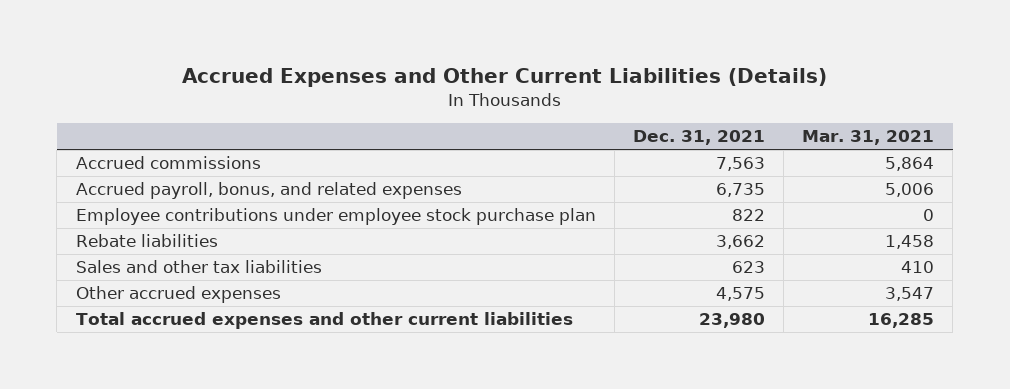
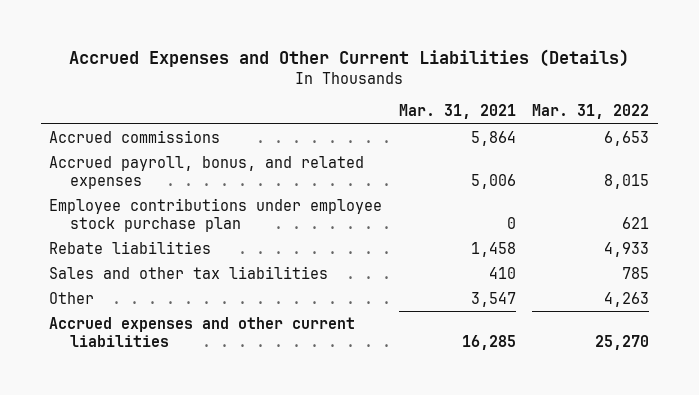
- | Dec. 31, 2021 | Mar. 31, 2021
+ | Mar. 31, 2021 | Mar. 31, 2022
- Other accrued expenses | 4,575 | 3,547
- Total accrued expenses and other current liabilities | 23,980 | 16,285
+ Other | 3,547 | 4,263
+ Accrued expenses and other current liabilities | 16,285 | 25,270

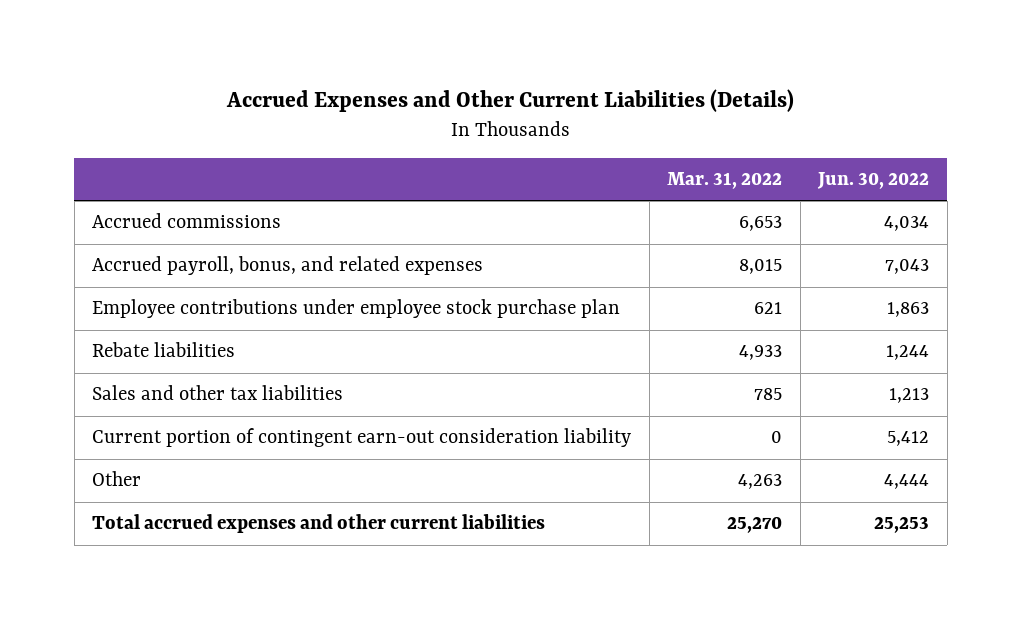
- | Mar. 31, 2021 | Mar. 31, 2022
+ | Mar. 31, 2022 | Jun. 30, 2022
+ Current portion of contingent earn-out consideration liability | 0 | 5,412
- Accrued expenses and other current liabilities | 16,285 | 25,270
+ Total accrued expenses and other current liabilities | 25,270 | 25,253

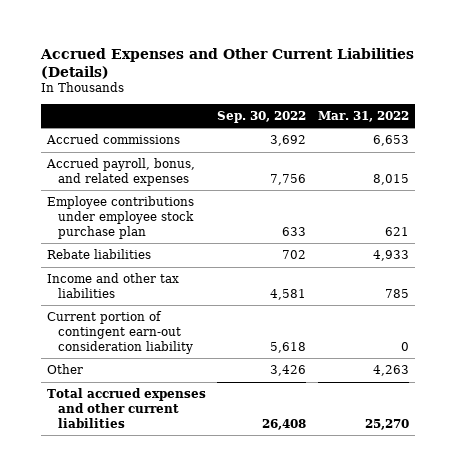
- | Mar. 31, 2022 | Jun. 30, 2022
+ | Sep. 30, 2022 | Mar. 31, 2022
- Sales and other tax liabilities | 785 | 1,213
+ Income and other tax liabilities | 4,581 | 785

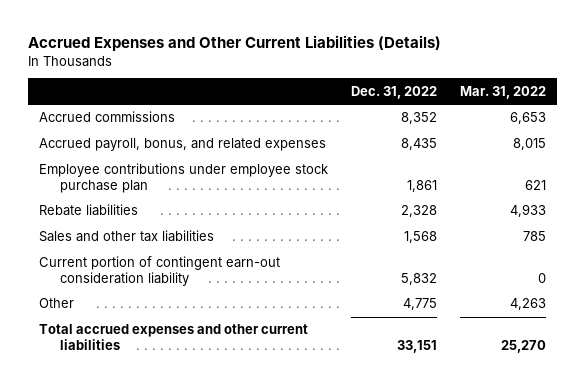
- | Sep. 30, 2022 | Mar. 31, 2022
+ | Dec. 31, 2022 | Mar. 31, 2022
- Income and other tax liabilities | 4,581 | 785
+ Sales and other tax liabilities | 1,568 | 785

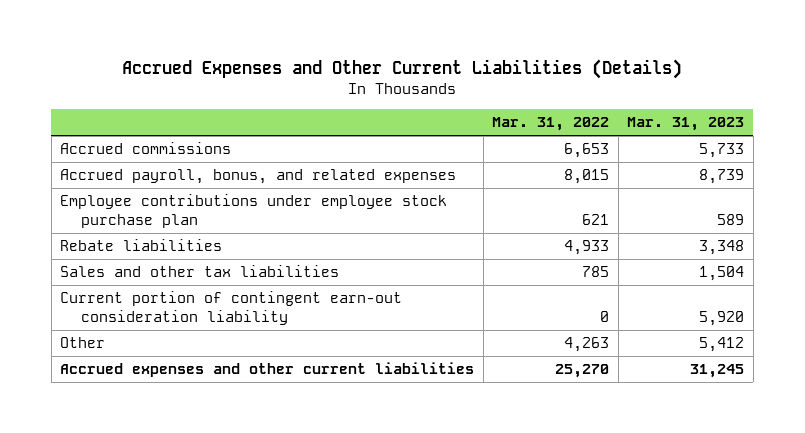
- | Dec. 31, 2022 | Mar. 31, 2022
+ | Mar. 31, 2022 | Mar. 31, 2023
- Total accrued expenses and other current liabilities | 33,151 | 25,270
+ Accrued expenses and other current liabilities | 25,270 | 31,245

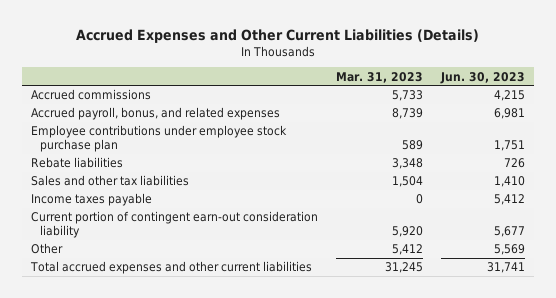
- | Mar. 31, 2022 | Mar. 31, 2023
+ | Mar. 31, 2023 | Jun. 30, 2023
+ Income taxes payable | 0 | 5,412
- Accrued expenses and other current liabilities | 25,270 | 31,245
+ Total accrued expenses and other current liabilities | 31,245 | 31,741

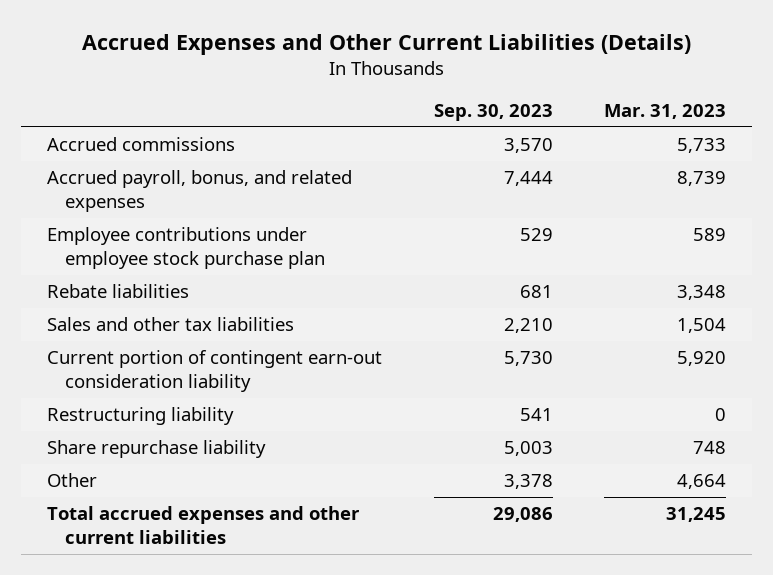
- | Mar. 31, 2023 | Jun. 30, 2023
+ | Sep. 30, 2023 | Mar. 31, 2023
- Income taxes payable | 0 | 5,412
- Other | 5,412 | 5,569
+ Restructuring liability | 541 | 0
+ Share repurchase liability | 5,003 | 748
+ Other | 3,378 | 4,664

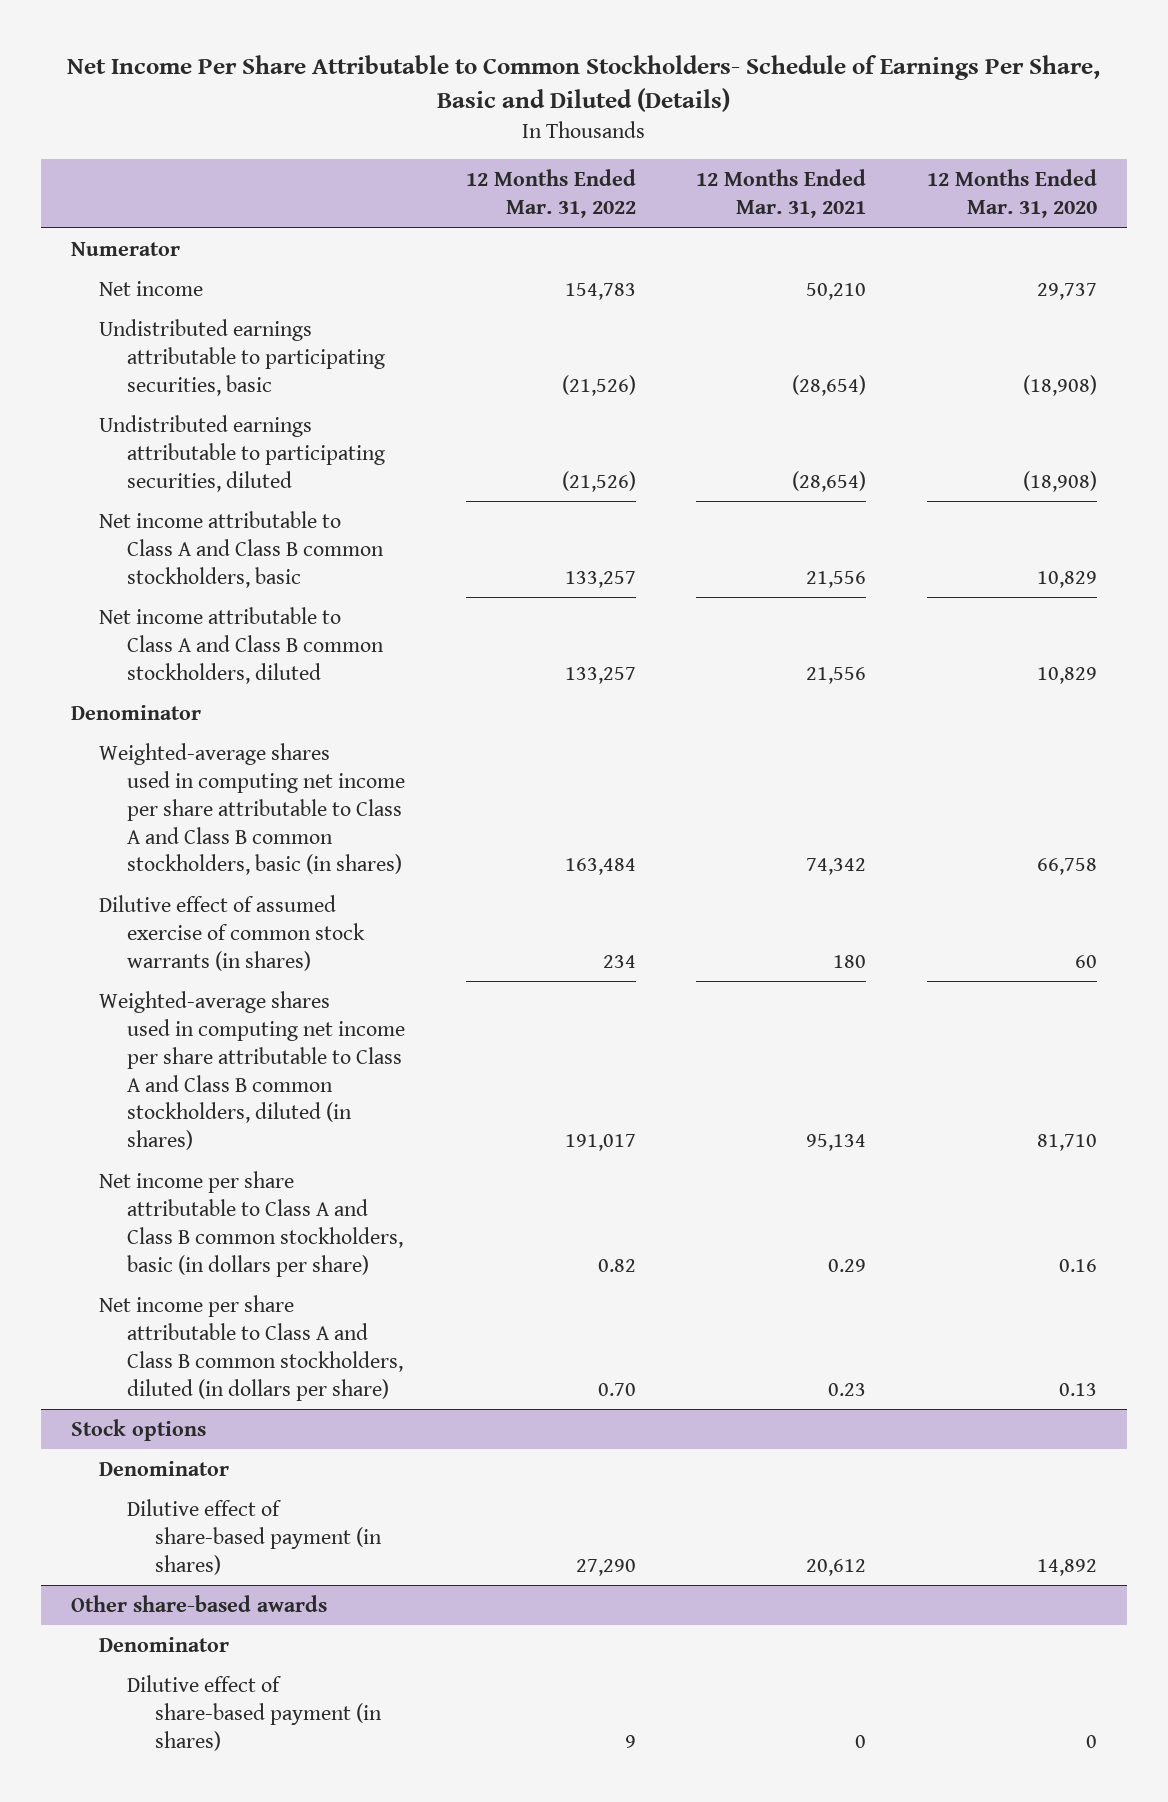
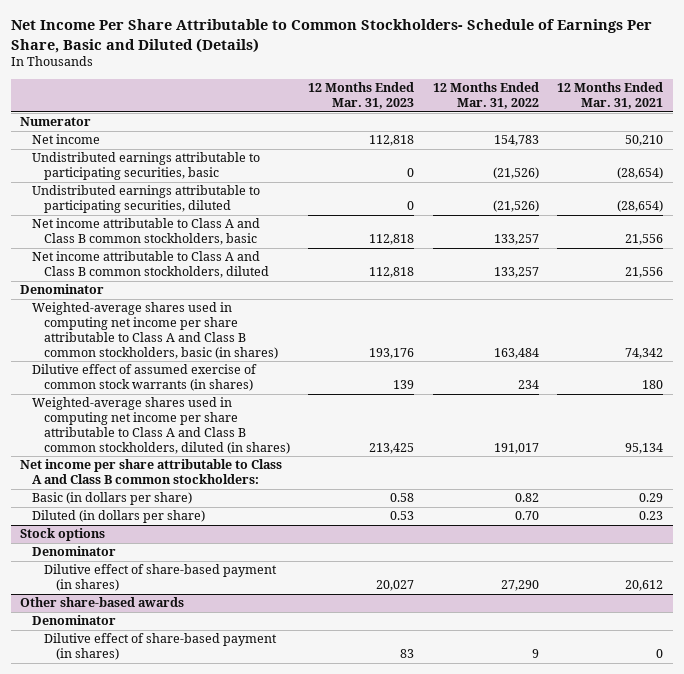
- | 12 Months Ended Mar. 31, 2022 | 12 Months Ended Mar. 31, 2021 | 12 Months Ended Mar. 31, 2020
+ | 12 Months Ended Mar. 31, 2023 | 12 Months Ended Mar. 31, 2022 | 12 Months Ended Mar. 31, 2021
- Net income per share attributable to Class A and Class B common stockholders, basic (in dollars per share) | 0.82 | 0.29 | 0.16
- Net income per share attributable to Class A and Class B common stockholders, diluted (in dollars per share) | 0.70 | 0.23 | 0.13
+ Net income per share attributable to Class A and Class B common stockholders:
+ Basic (in dollars per share) | 0.58 | 0.82 | 0.29
+ Diluted (in dollars per share) | 0.53 | 0.70 | 0.23

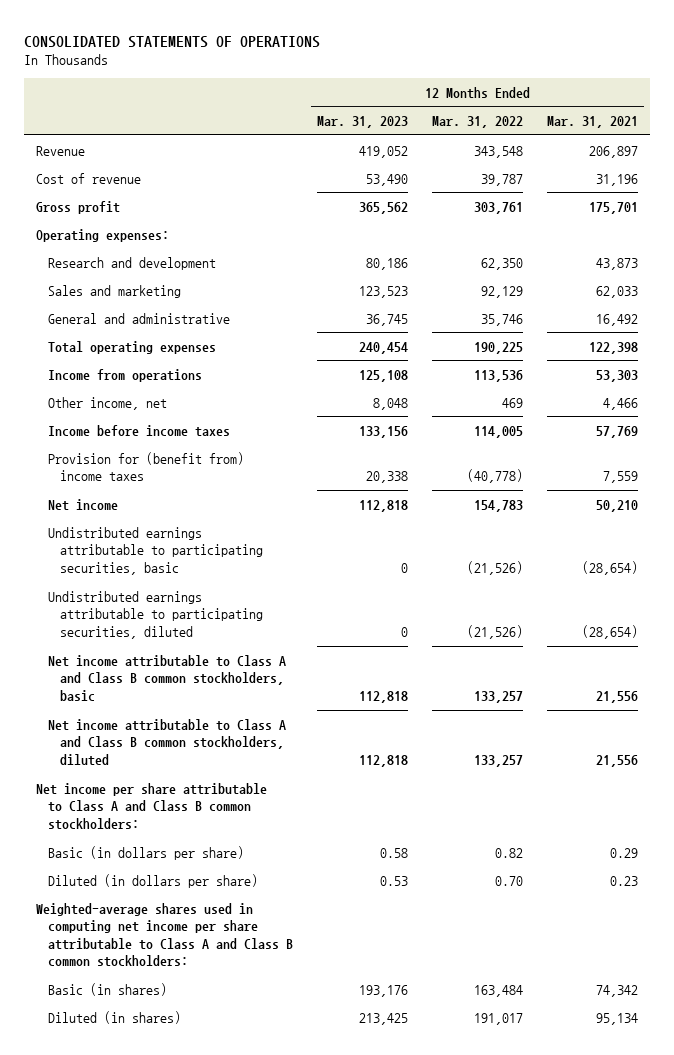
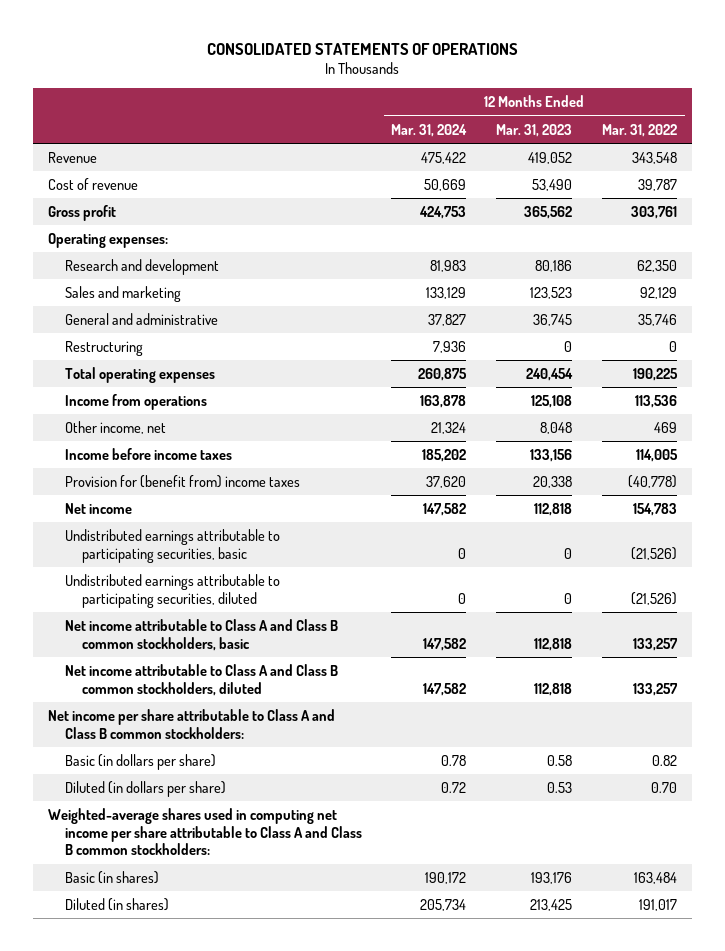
- | 12 Months Ended Mar. 31, 2023 | 12 Months Ended Mar. 31, 2022 | 12 Months Ended Mar. 31, 2021
+ | 12 Months Ended Mar. 31, 2024 | 12 Months Ended Mar. 31, 2023 | 12 Months Ended Mar. 31, 2022
+ Restructuring | 7,936 | 0 | 0

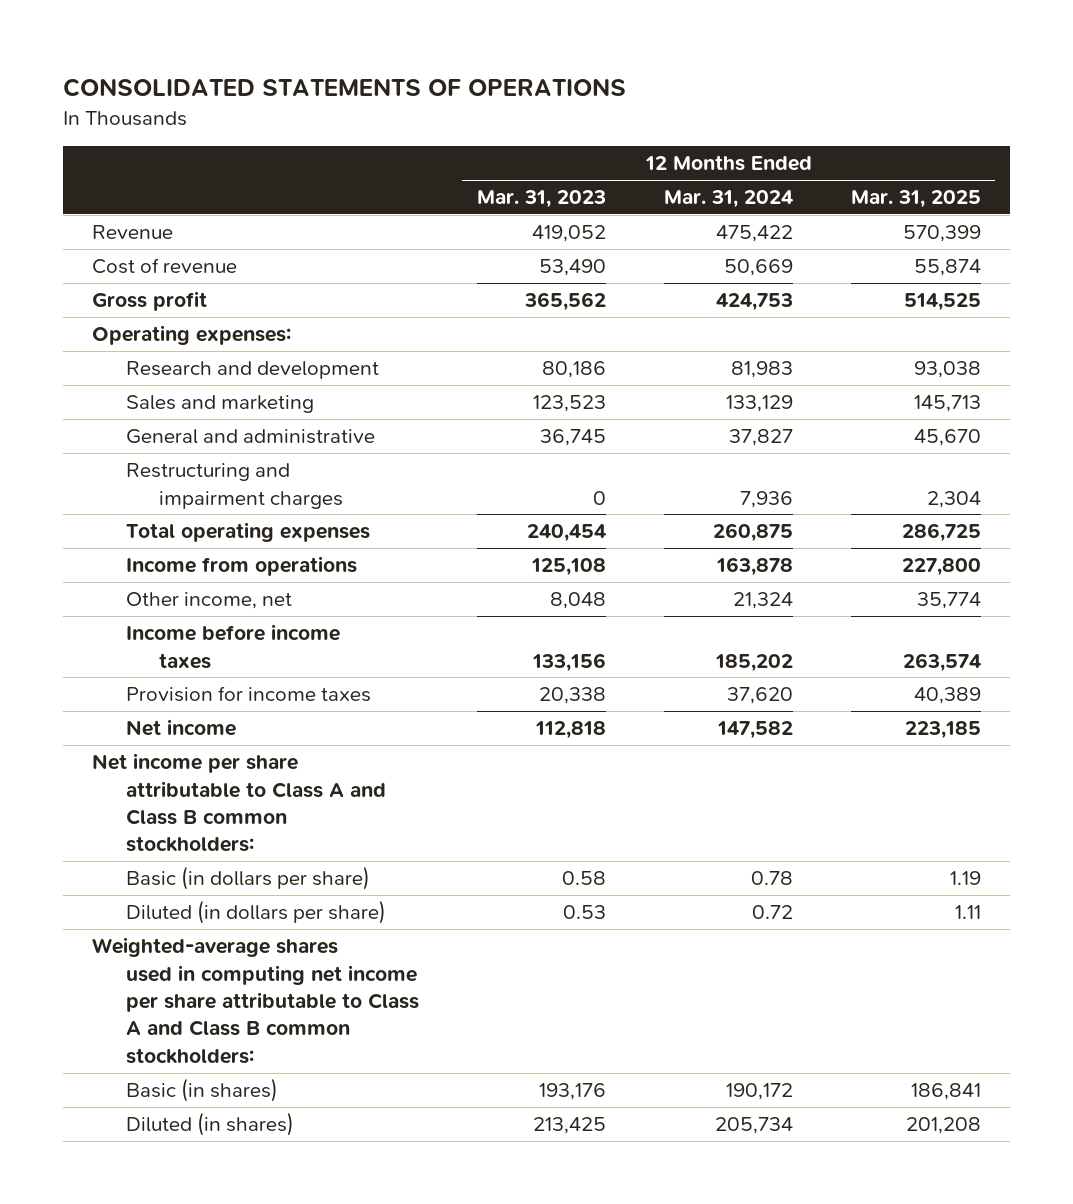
- | 12 Months Ended Mar. 31, 2024 | 12 Months Ended Mar. 31, 2023 | 12 Months Ended Mar. 31, 2022
+ | 12 Months Ended Mar. 31, 2023 | 12 Months Ended Mar. 31, 2024 | 12 Months Ended Mar. 31, 2025
- Restructuring | 7,936 | 0 | 0
+ Restructuring and impairment charges | 0 | 7,936 | 2,304
- Provision for (benefit from) income taxes | 37,620 | 20,338 | (40,778)
+ Provision for income taxes | 20,338 | 37,620 | 40,389
- Undistributed earnings attributable to participating securities, basic | 0 | 0 | (21,526)
- Undistributed earnings attributable to participating securities, diluted | 0 | 0 | (21,526)
- Net income attributable to Class A and Class B common stockholders, basic | 147,582 | 112,818 | 133,257
- Net income attributable to Class A and Class B common stockholders, diluted | 147,582 | 112,818 | 133,257

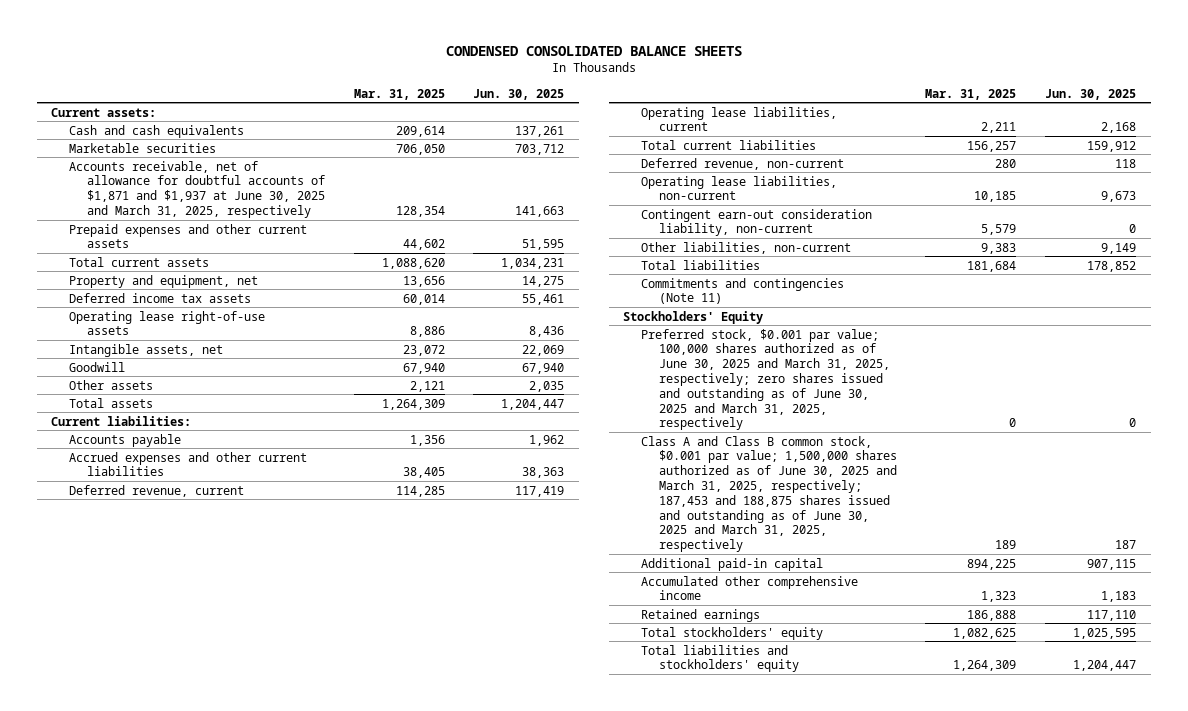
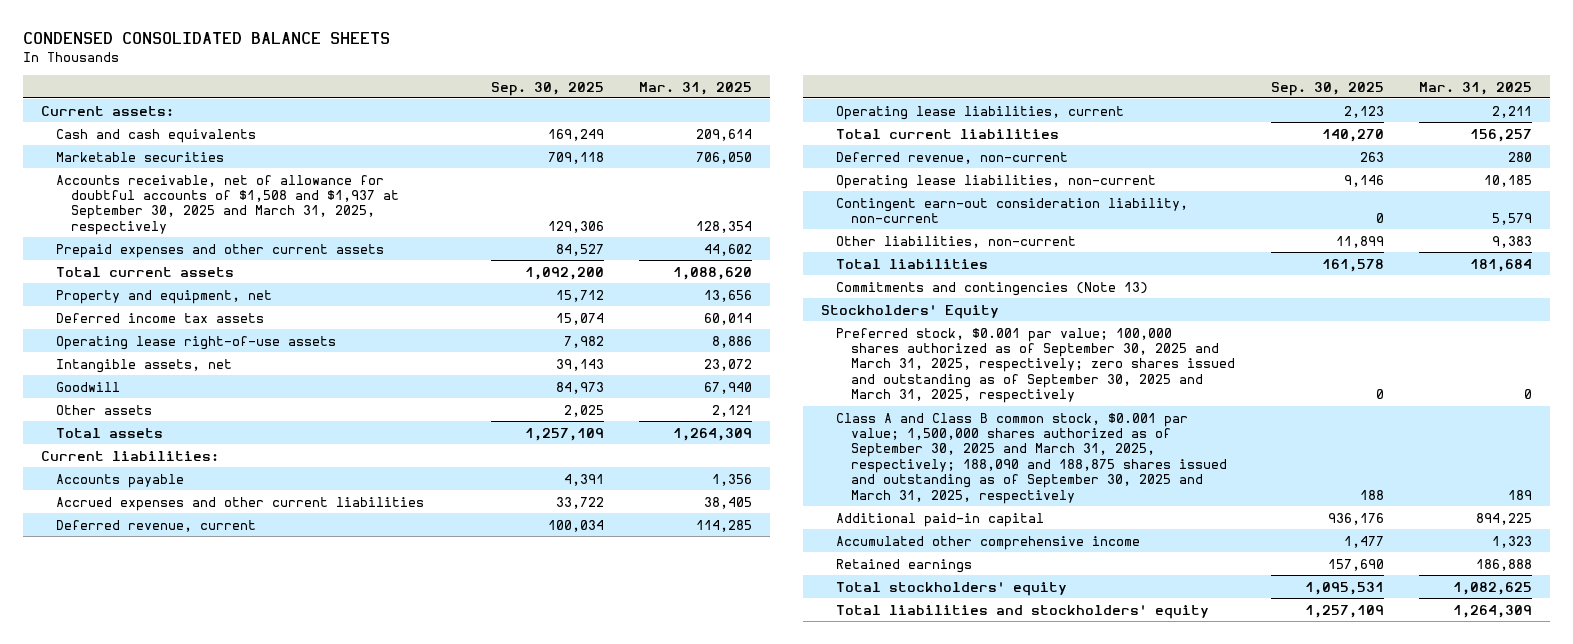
- | Mar. 31, 2025 | Jun. 30, 2025
+ | Sep. 30, 2025 | Mar. 31, 2025
- Accounts receivable, net of allowance for doubtful accounts of $1,871 and $1,937 at June 30, 2025 and March 31, 2025, respectively | 128,354 | 141,663
+ Accounts receivable, net of allowance for doubtful accounts of $1,508 and $1,937 at September 30, 2025 and March 31, 2025, respectively | 129,306 | 128,354
- Commitments and contingencies (Note 11)
+ Commitments and contingencies (Note 13)
- Preferred stock, $0.001 par value; 100,000 shares authorized as of June 30, 2025 and March 31, 2025, respectively; zero shares issued and outstanding as of June 30, 2025 and March 31, 2025, respectively | 0 | 0
- Class A and Class B common stock, $0.001 par value; 1,500,000 shares authorized as of June 30, 2025 and March 31, 2025, respectively; 187,453 and 188,875 shares issued and outstanding as of June 30, 2025 and March 31, 2025, respectively | 189 | 187
+ Preferred stock, $0.001 par value; 100,000 shares authorized as of September 30, 2025 and March 31, 2025, respectively; zero shares issued and outstanding as of September 30, 2025 and March 31, 2025, respectively | 0 | 0
+ Class A and Class B common stock, $0.001 par value; 1,500,000 shares authorized as of September 30, 2025 and March 31, 2025, respectively; 188,090 and 188,875 shares issued and outstanding as of September 30, 2025 and March 31, 2025, respectively | 188 | 189

